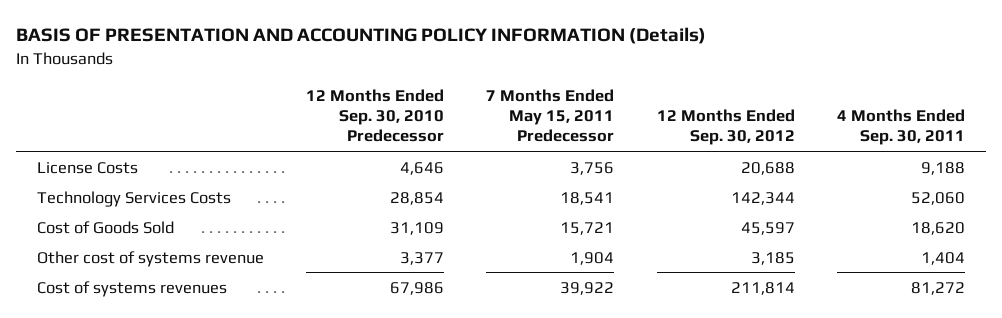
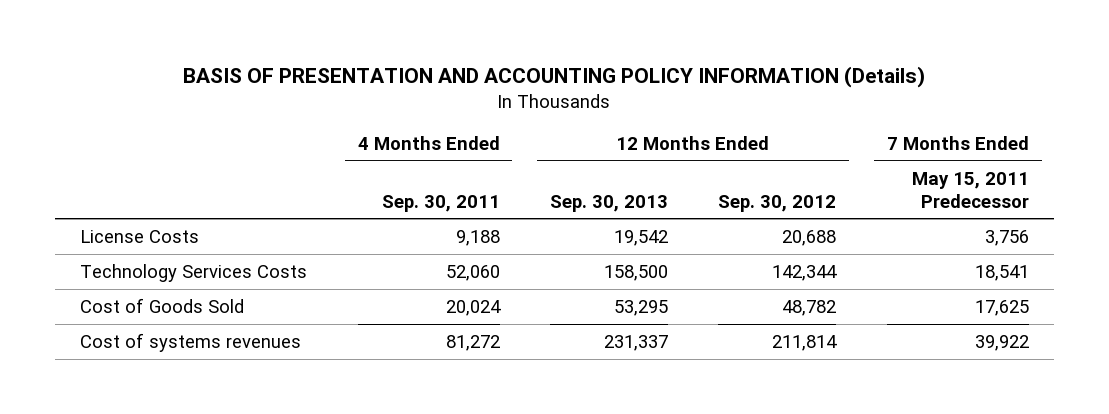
- | 12 Months Ended Sep. 30, 2010 Predecessor | 7 Months Ended May 15, 2011 Predecessor | 12 Months Ended Sep. 30, 2012 | 4 Months Ended Sep. 30, 2011
+ | 4 Months Ended Sep. 30, 2011 | 12 Months Ended Sep. 30, 2013 | 12 Months Ended Sep. 30, 2012 | 7 Months Ended May 15, 2011 Predecessor
- Cost of Goods Sold | 31,109 | 15,721 | 45,597 | 18,620
- Other cost of systems revenue | 3,377 | 1,904 | 3,185 | 1,404
+ Cost of Goods Sold | 20,024 | 53,295 | 48,782 | 17,625

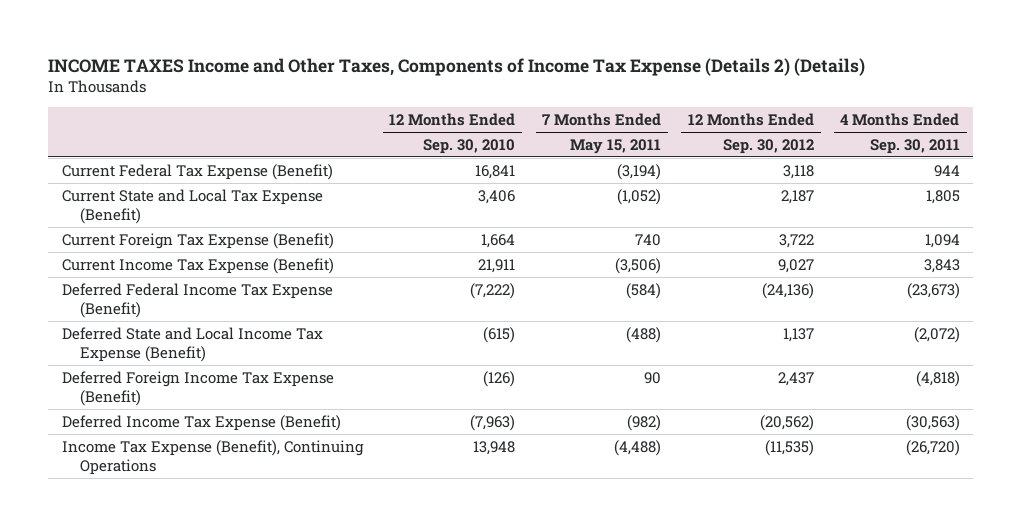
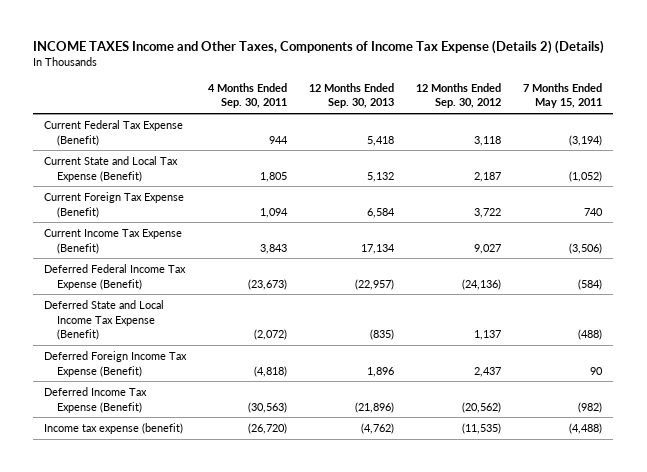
- | 12 Months Ended Sep. 30, 2010 | 7 Months Ended May 15, 2011 | 12 Months Ended Sep. 30, 2012 | 4 Months Ended Sep. 30, 2011
+ | 4 Months Ended Sep. 30, 2011 | 12 Months Ended Sep. 30, 2013 | 12 Months Ended Sep. 30, 2012 | 7 Months Ended May 15, 2011
- Income Tax Expense (Benefit), Continuing Operations | 13,948 | (4,488) | (11,535) | (26,720)
+ Income tax expense (benefit) | (26,720) | (4,762) | (11,535) | (4,488)

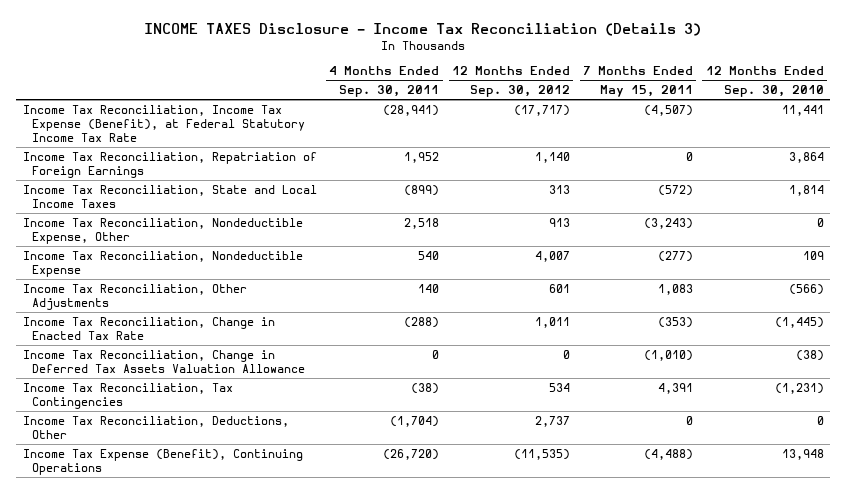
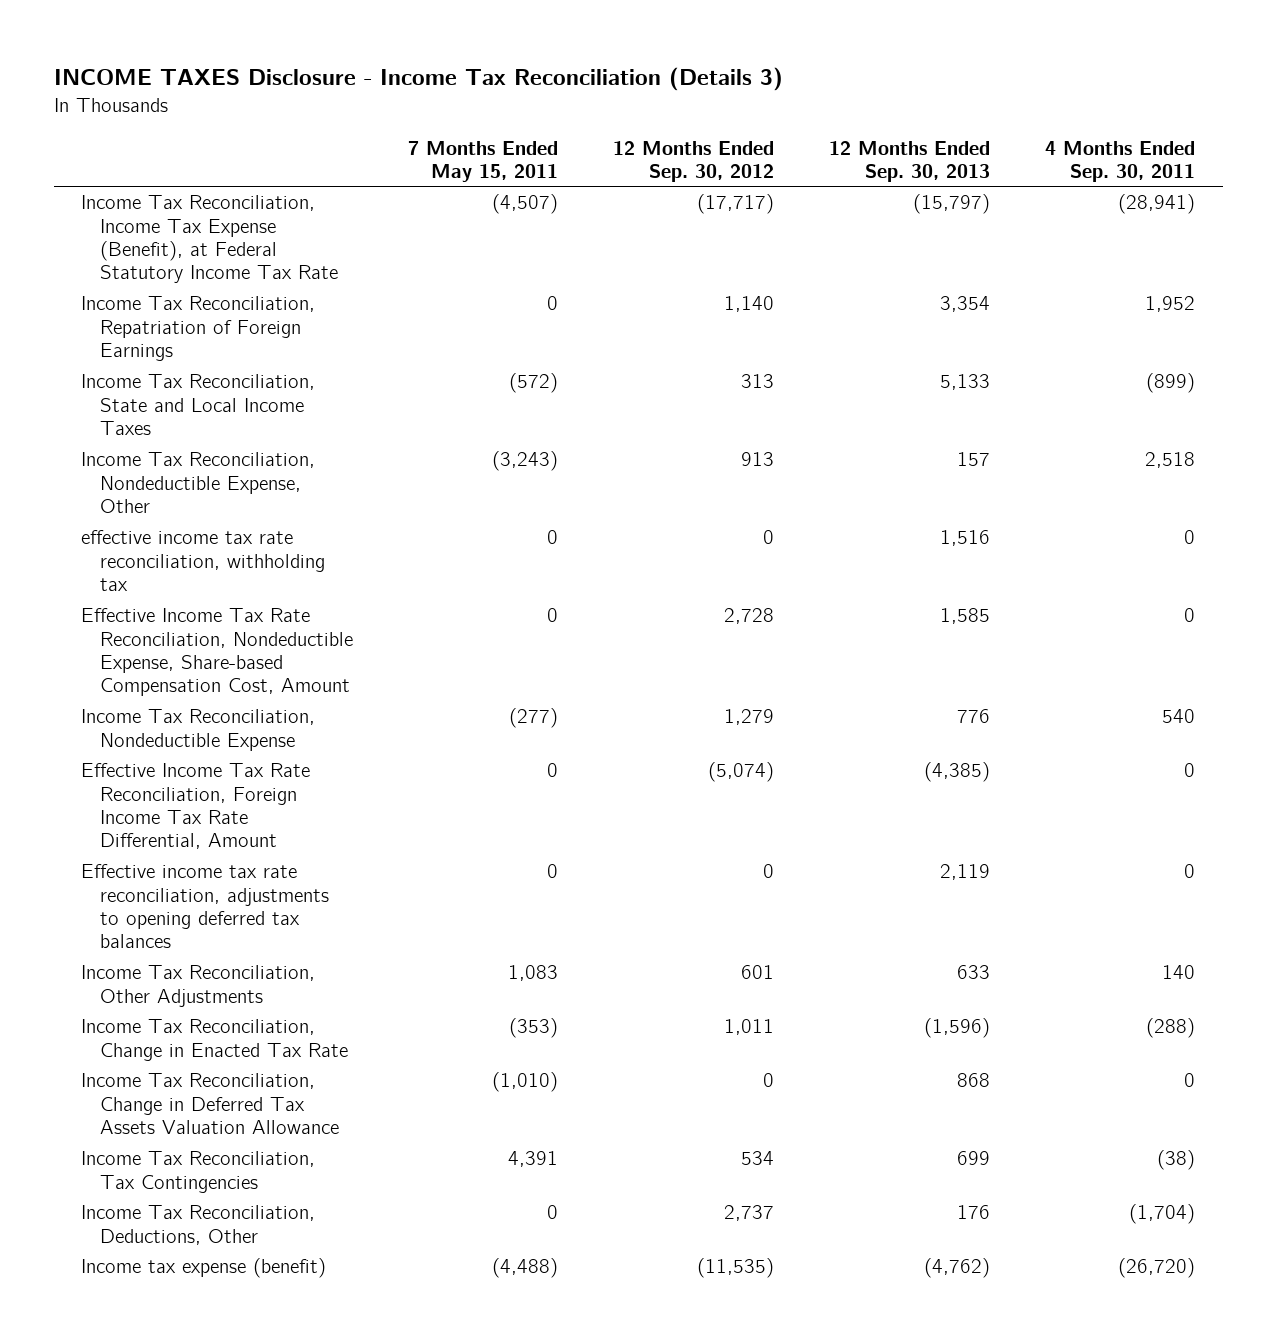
- | 4 Months Ended Sep. 30, 2011 | 12 Months Ended Sep. 30, 2012 | 7 Months Ended May 15, 2011 | 12 Months Ended Sep. 30, 2010
+ | 7 Months Ended May 15, 2011 | 12 Months Ended Sep. 30, 2012 | 12 Months Ended Sep. 30, 2013 | 4 Months Ended Sep. 30, 2011
- Income Tax Reconciliation, Nondeductible Expense | 540 | 4,007 | (277) | 109
+ effective income tax rate reconciliation, withholding tax | 0 | 0 | 1,516 | 0
+ Effective Income Tax Rate Reconciliation, Nondeductible Expense, Share-based Compensation Cost, Amount | 0 | 2,728 | 1,585 | 0
+ Income Tax Reconciliation, Nondeductible Expense | (277) | 1,279 | 776 | 540
+ Effective Income Tax Rate Reconciliation, Foreign Income Tax Rate Differential, Amount | 0 | (5,074) | (4,385) | 0
+ Effective income tax rate reconciliation, adjustments to opening deferred tax balances | 0 | 0 | 2,119 | 0
- Income Tax Expense (Benefit), Continuing Operations | (26,720) | (11,535) | (4,488) | 13,948
+ Income tax expense (benefit) | (4,488) | (11,535) | (4,762) | (26,720)

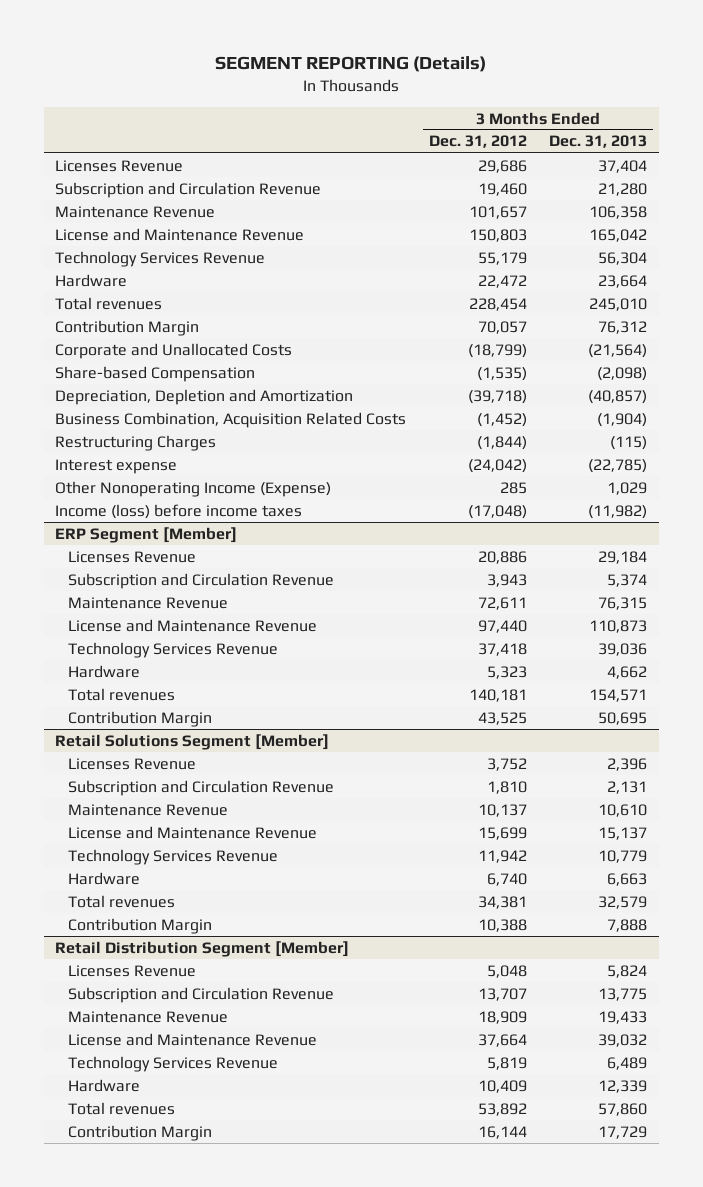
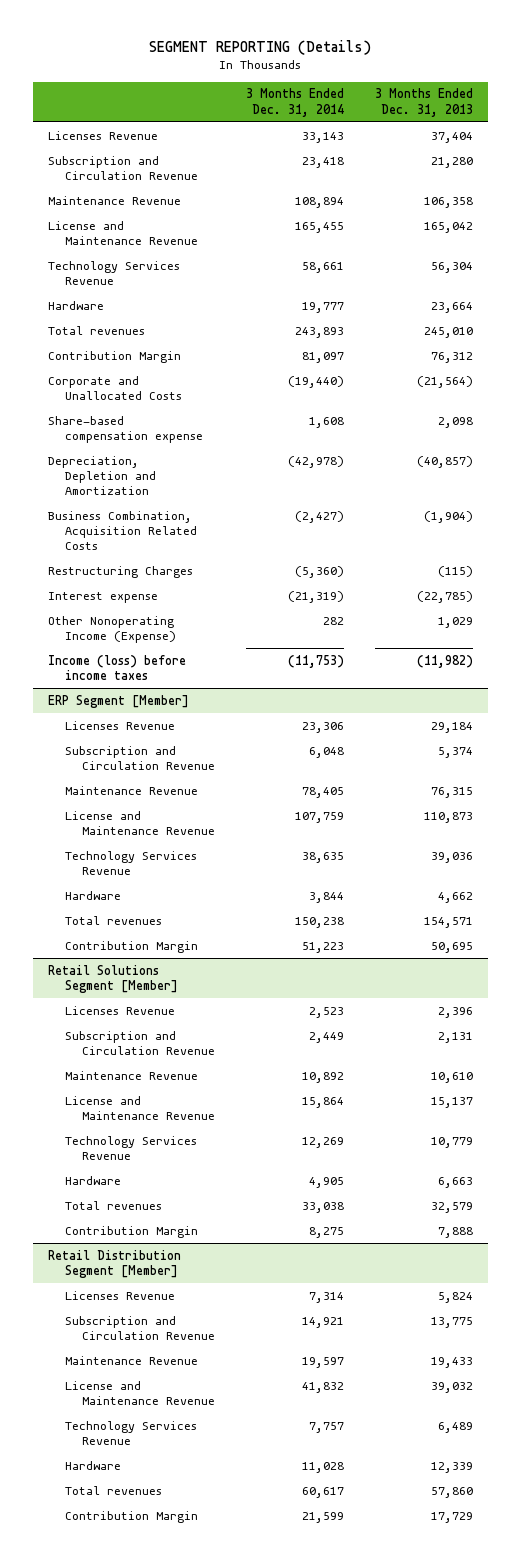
- | 3 Months Ended Dec. 31, 2012 | 3 Months Ended Dec. 31, 2013
+ | 3 Months Ended Dec. 31, 2014 | 3 Months Ended Dec. 31, 2013
- Share-based Compensation | (1,535) | (2,098)
+ Share-based compensation expense | 1,608 | 2,098

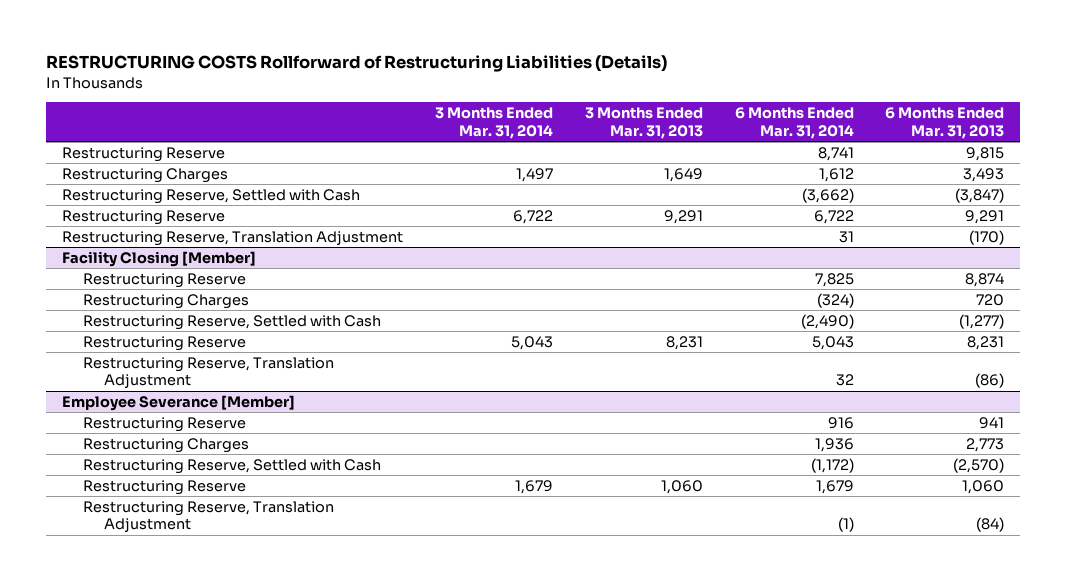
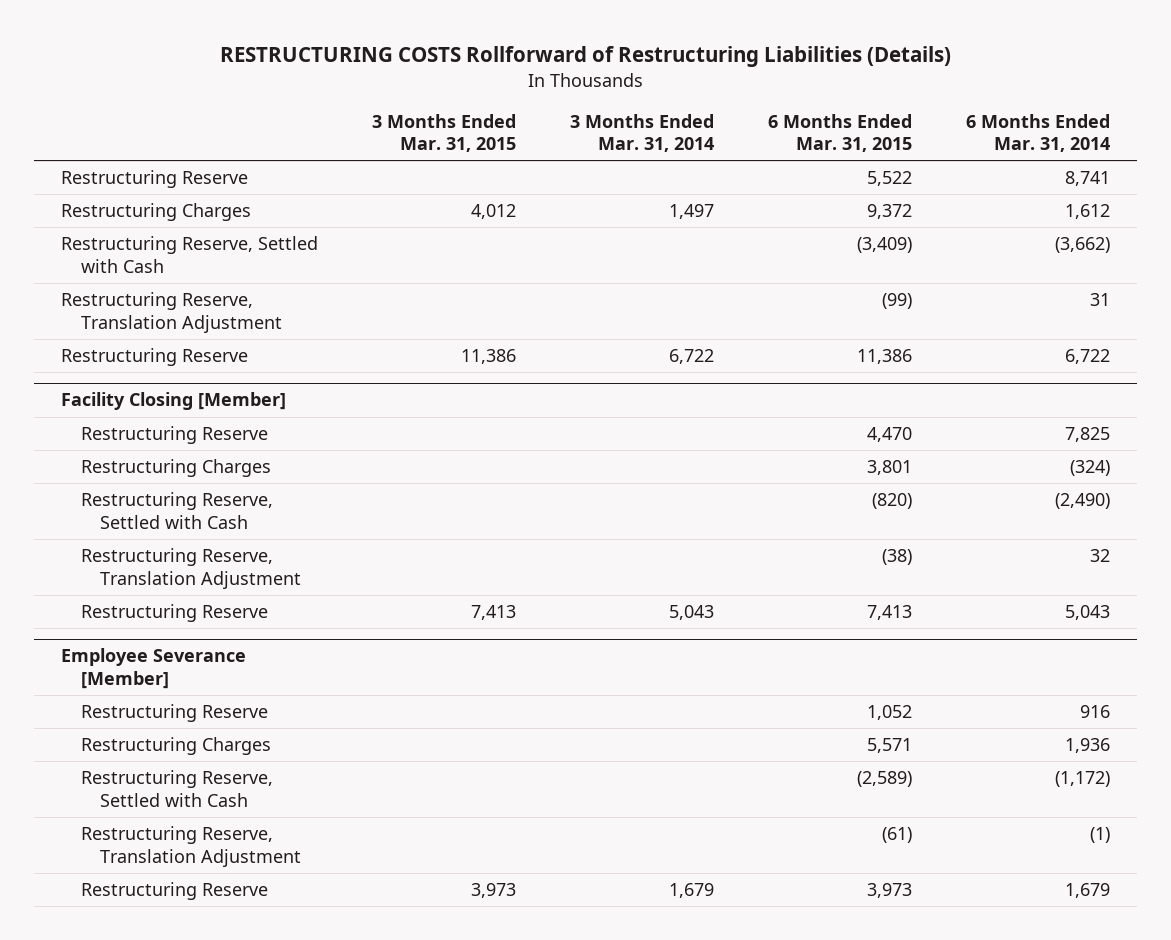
- | 3 Months Ended Mar. 31, 2014 | 3 Months Ended Mar. 31, 2013 | 6 Months Ended Mar. 31, 2014 | 6 Months Ended Mar. 31, 2013
+ | 3 Months Ended Mar. 31, 2015 | 3 Months Ended Mar. 31, 2014 | 6 Months Ended Mar. 31, 2015 | 6 Months Ended Mar. 31, 2014
moved down: Restructuring Reserve | 11,386 | 6,722 | 11,386 | 6,722
@ Facility Closing [Member]
moved down: Restructuring Reserve | 7,413 | 5,043 | 7,413 | 5,043
@ Employee Severance [Member]
moved down: Restructuring Reserve | 3,973 | 1,679 | 3,973 | 1,679

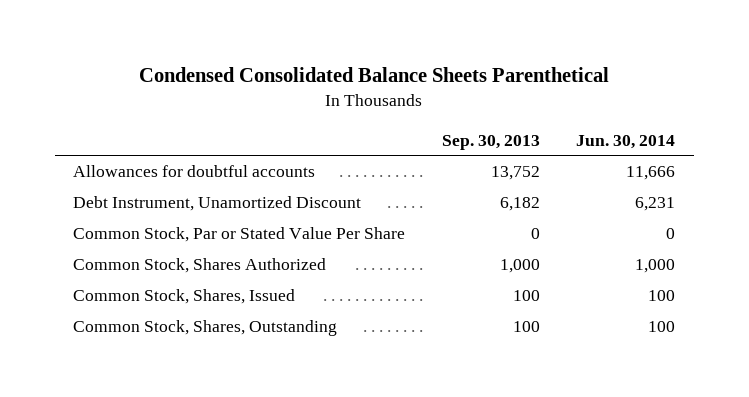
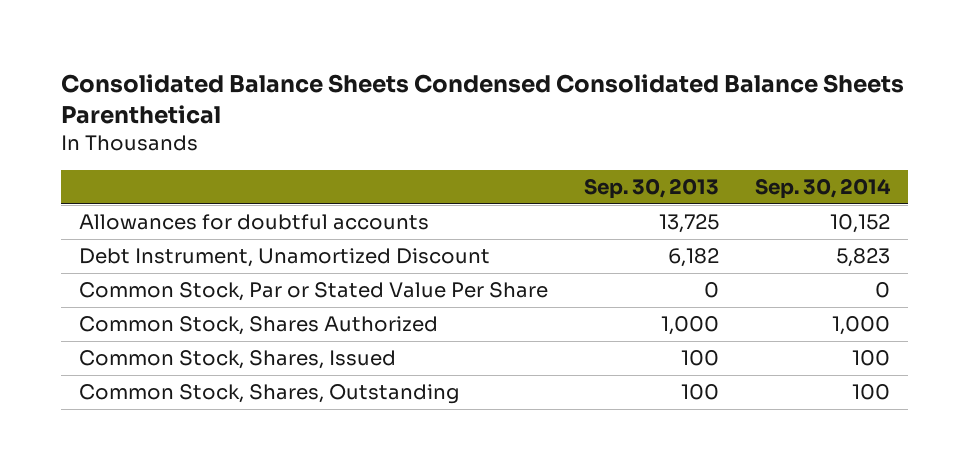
- Condensed Consolidated Balance Sheets Parenthetical
+ Consolidated Balance Sheets Condensed Consolidated Balance Sheets Parenthetical
- | Sep. 30, 2013 | Jun. 30, 2014
+ | Sep. 30, 2013 | Sep. 30, 2014
- Allowances for doubtful accounts | 13,752 | 11,666
+ Allowances for doubtful accounts | 13,725 | 10,152

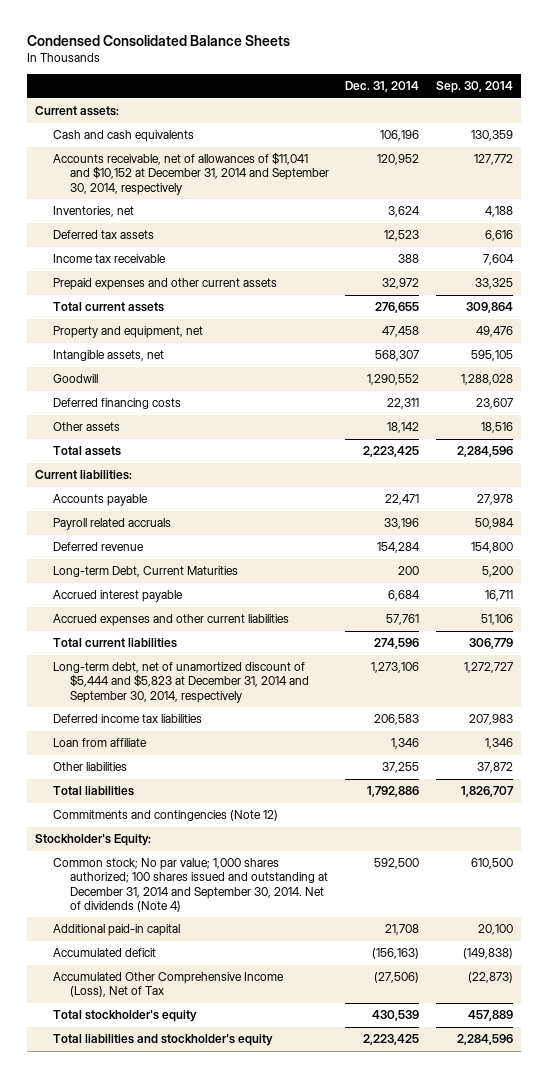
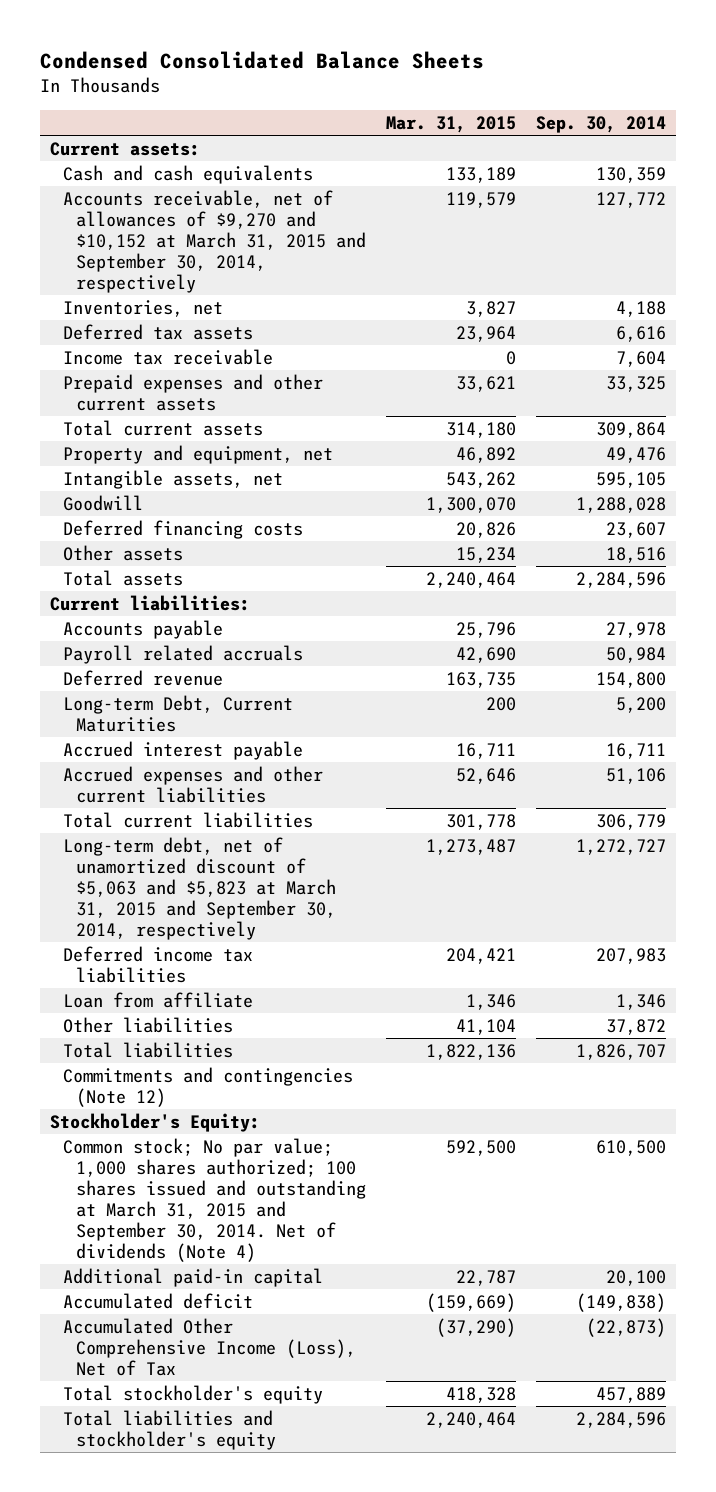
- | Dec. 31, 2014 | Sep. 30, 2014
+ | Mar. 31, 2015 | Sep. 30, 2014
- Accounts receivable, net of allowances of $11,041 and $10,152 at December 31, 2014 and September 30, 2014, respectively | 120,952 | 127,772
+ Accounts receivable, net of allowances of $9,270 and $10,152 at March 31, 2015 and September 30, 2014, respectively | 119,579 | 127,772
- Long-term debt, net of unamortized discount of $5,444 and $5,823 at December 31, 2014 and September 30, 2014, respectively | 1,273,106 | 1,272,727
+ Long-term debt, net of unamortized discount of $5,063 and $5,823 at March 31, 2015 and September 30, 2014, respectively | 1,273,487 | 1,272,727
- Common stock; No par value; 1,000 shares authorized; 100 shares issued and outstanding at December 31, 2014 and September 30, 2014. Net of dividends (Note 4) | 592,500 | 610,500
+ Common stock; No par value; 1,000 shares authorized; 100 shares issued and outstanding at March 31, 2015 and September 30, 2014. Net of dividends (Note 4) | 592,500 | 610,500

